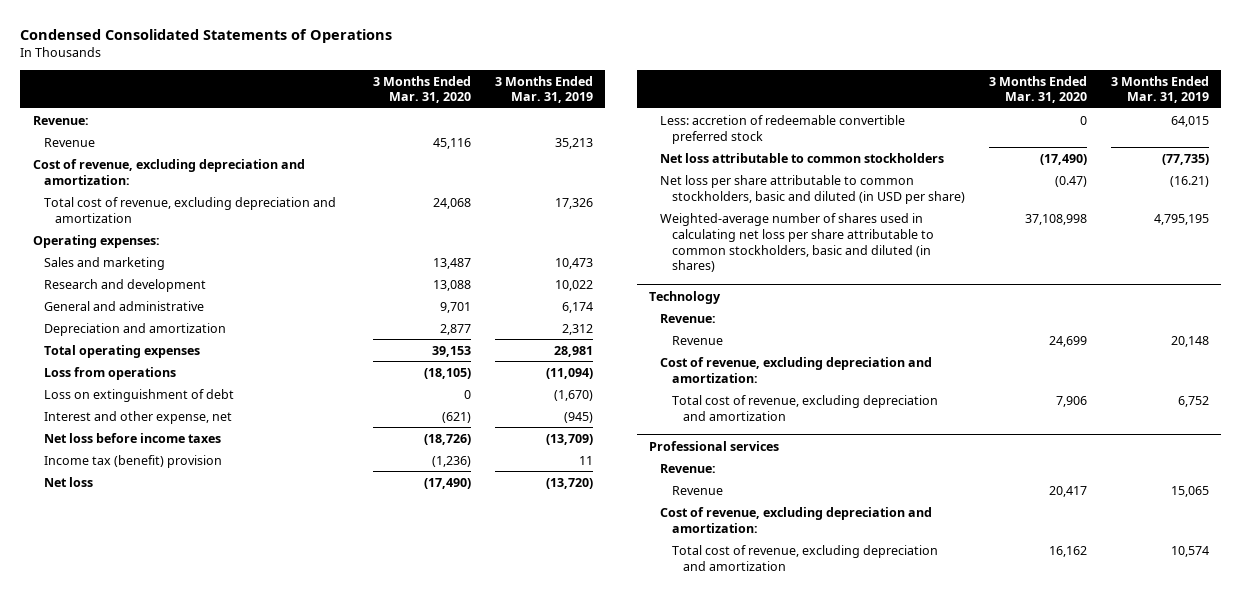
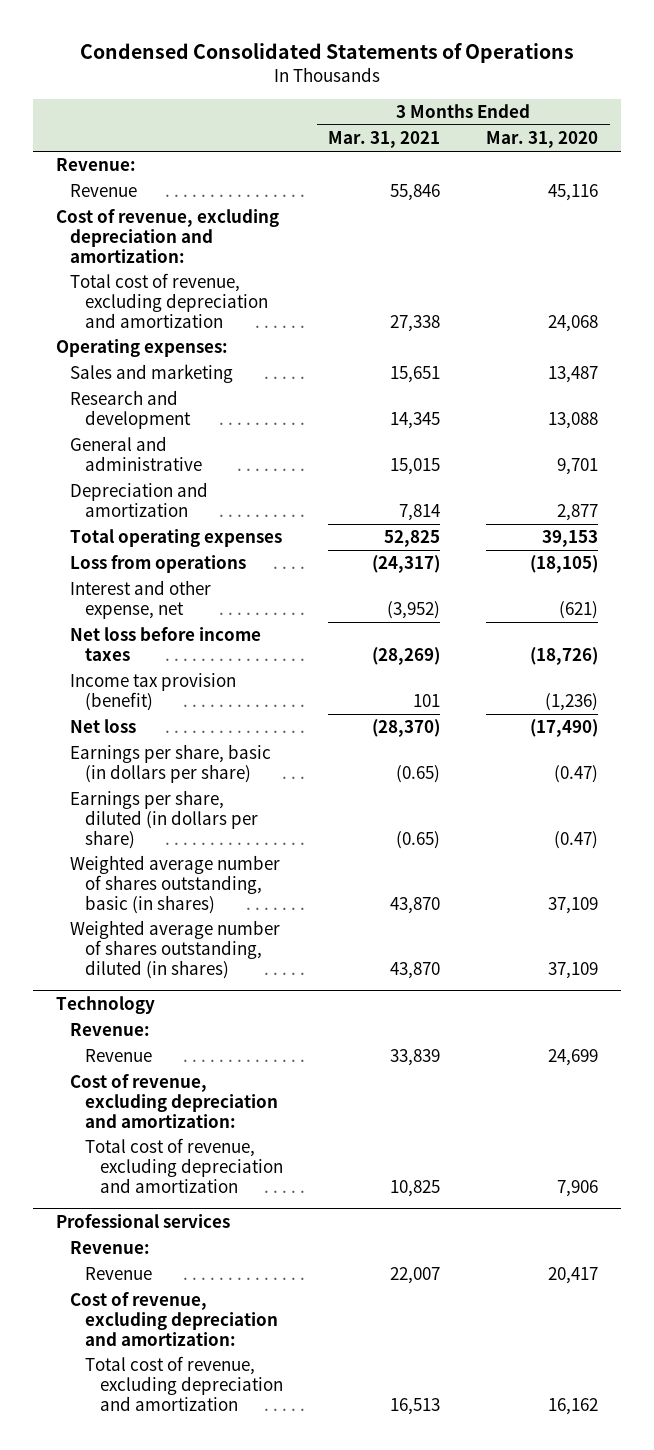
- | 3 Months Ended Mar. 31, 2020 | 3 Months Ended Mar. 31, 2019
+ | 3 Months Ended Mar. 31, 2021 | 3 Months Ended Mar. 31, 2020
- Loss on extinguishment of debt | 0 | (1,670)
- Income tax (benefit) provision | (1,236) | 11
+ Income tax provision (benefit) | 101 | (1,236)
- Less: accretion of redeemable convertible preferred stock | 0 | 64,015
- Net loss attributable to common stockholders | (17,490) | (77,735)
- Net loss per share attributable to common stockholders, basic and diluted (in USD per share) | (0.47) | (16.21)
- Weighted-average number of shares used in calculating net loss per share attributable to common stockholders, basic and diluted (in shares) | 37,108,998 | 4,795,195
+ Earnings per share, basic (in dollars per share) | (0.65) | (0.47)
+ Earnings per share, diluted (in dollars per share) | (0.65) | (0.47)
+ Weighted average number of shares outstanding, basic (in shares) | 43,870 | 37,109
+ Weighted average number of shares outstanding, diluted (in shares) | 43,870 | 37,109

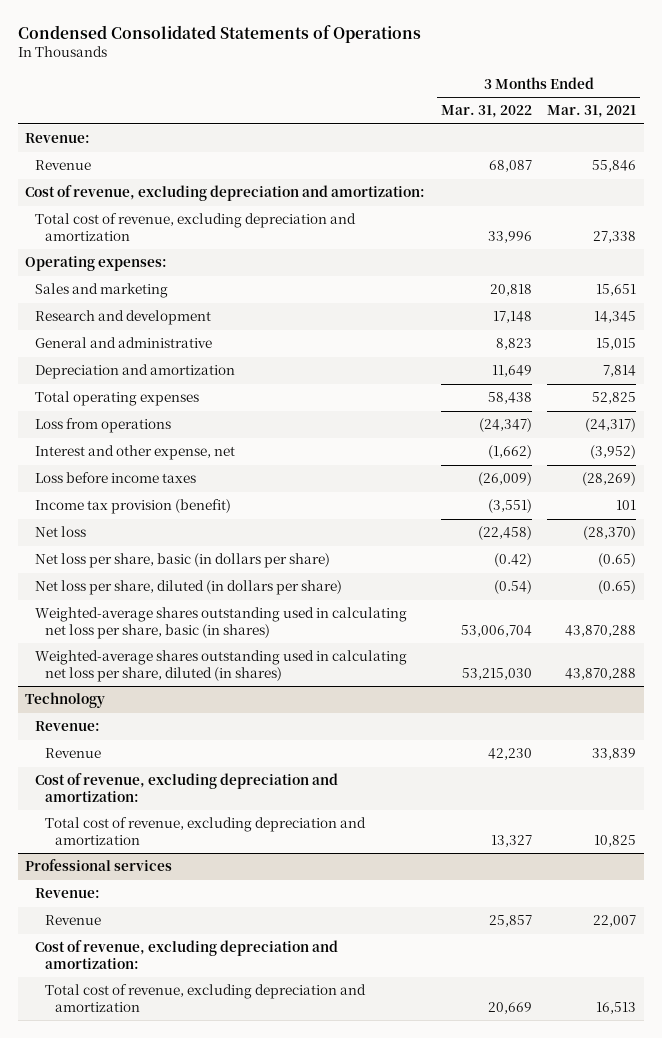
- | 3 Months Ended Mar. 31, 2021 | 3 Months Ended Mar. 31, 2020
+ | 3 Months Ended Mar. 31, 2022 | 3 Months Ended Mar. 31, 2021
- Net loss before income taxes | (28,269) | (18,726)
+ Loss before income taxes | (26,009) | (28,269)
- Earnings per share, basic (in dollars per share) | (0.65) | (0.47)
- Earnings per share, diluted (in dollars per share) | (0.65) | (0.47)
- Weighted average number of shares outstanding, basic (in shares) | 43,870 | 37,109
- Weighted average number of shares outstanding, diluted (in shares) | 43,870 | 37,109
+ Net loss per share, basic (in dollars per share) | (0.42) | (0.65)
+ Net loss per share, diluted (in dollars per share) | (0.54) | (0.65)
+ Weighted-average shares outstanding used in calculating net loss per share, basic (in shares) | 53,006,704 | 43,870,288
+ Weighted-average shares outstanding used in calculating net loss per share, diluted (in shares) | 53,215,030 | 43,870,288

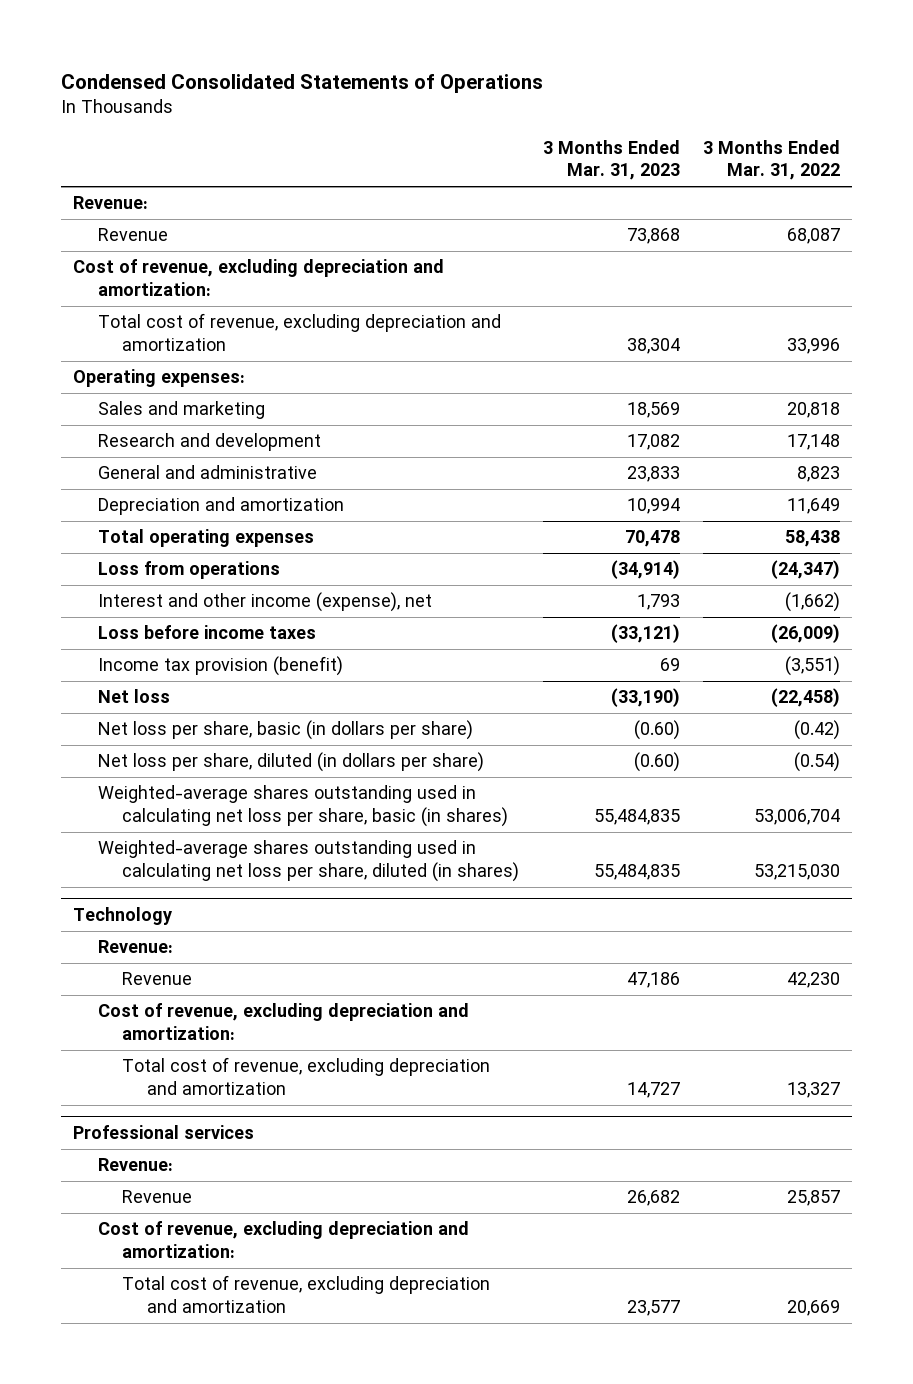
- | 3 Months Ended Mar. 31, 2022 | 3 Months Ended Mar. 31, 2021
+ | 3 Months Ended Mar. 31, 2023 | 3 Months Ended Mar. 31, 2022
- Interest and other expense, net | (1,662) | (3,952)
+ Interest and other income (expense), net | 1,793 | (1,662)

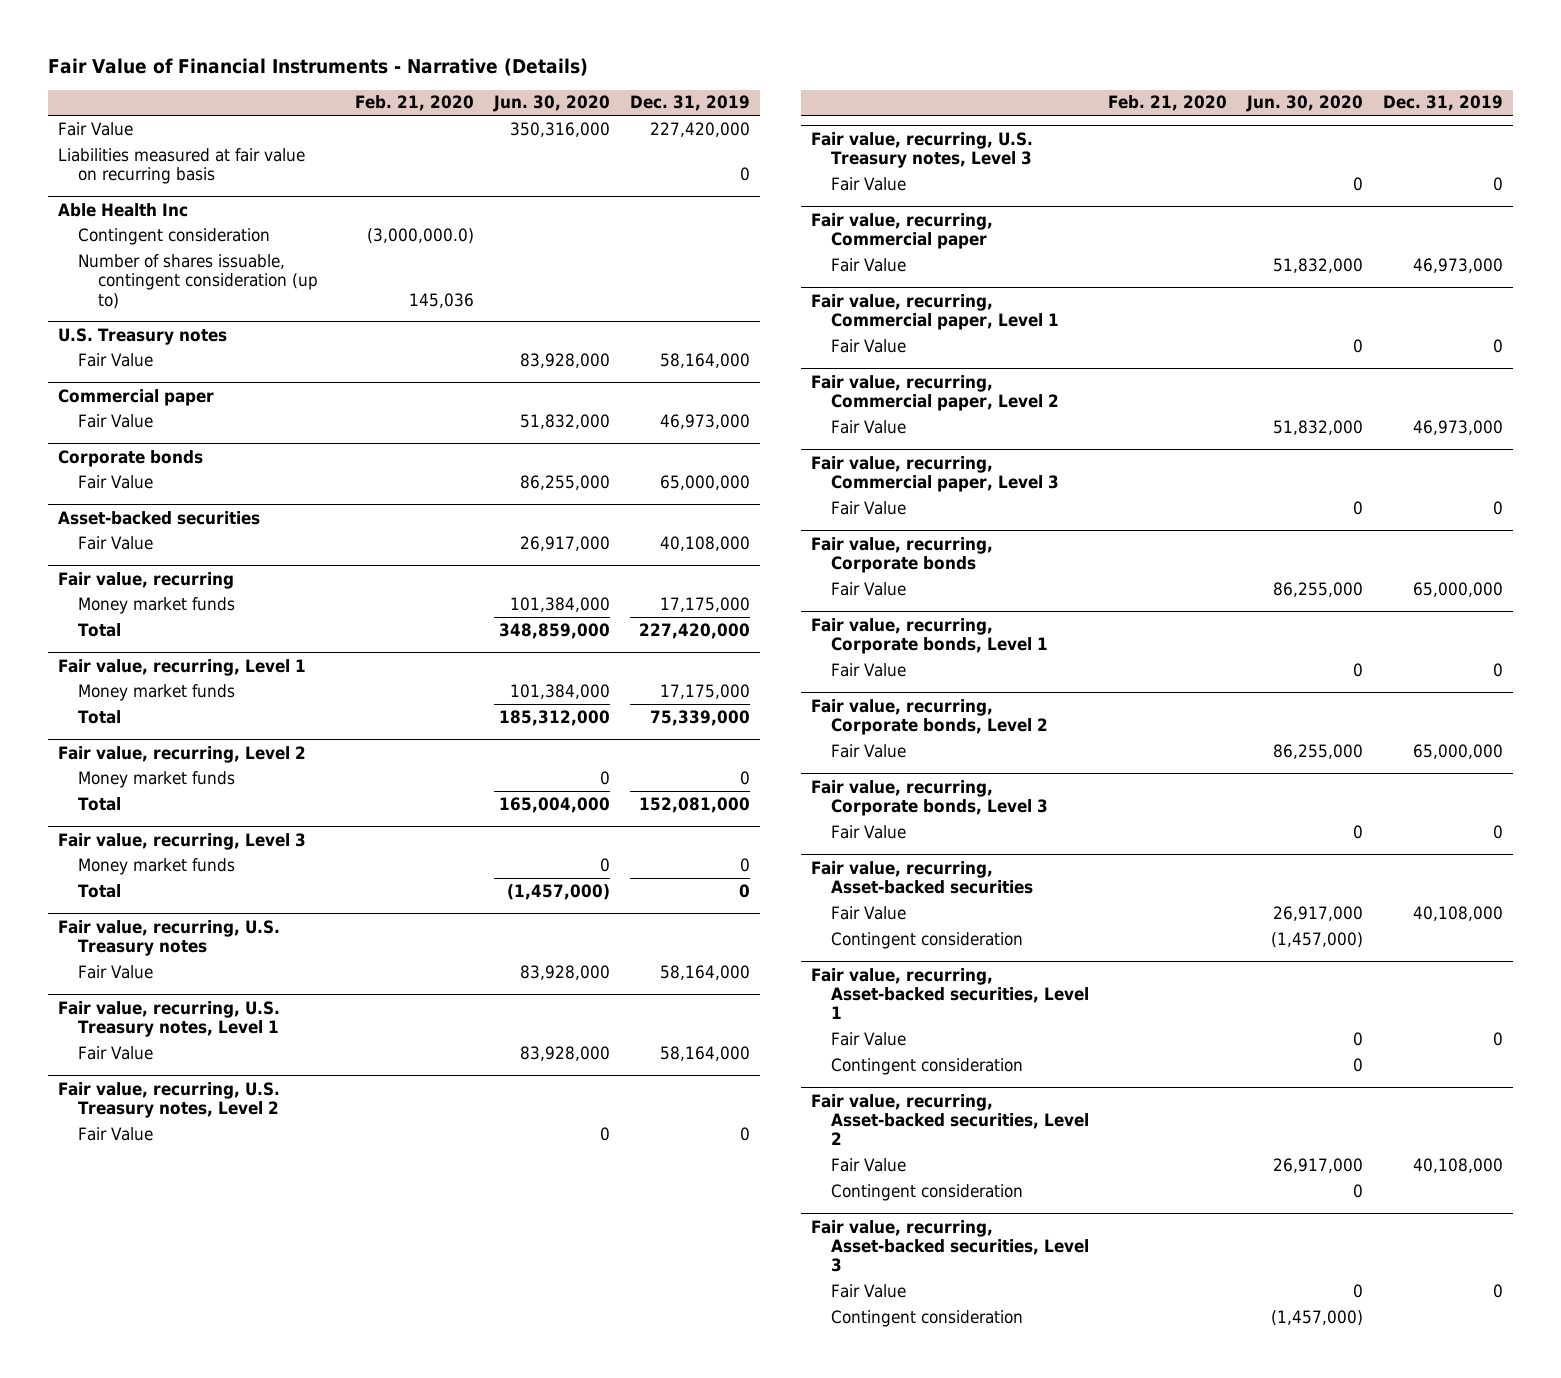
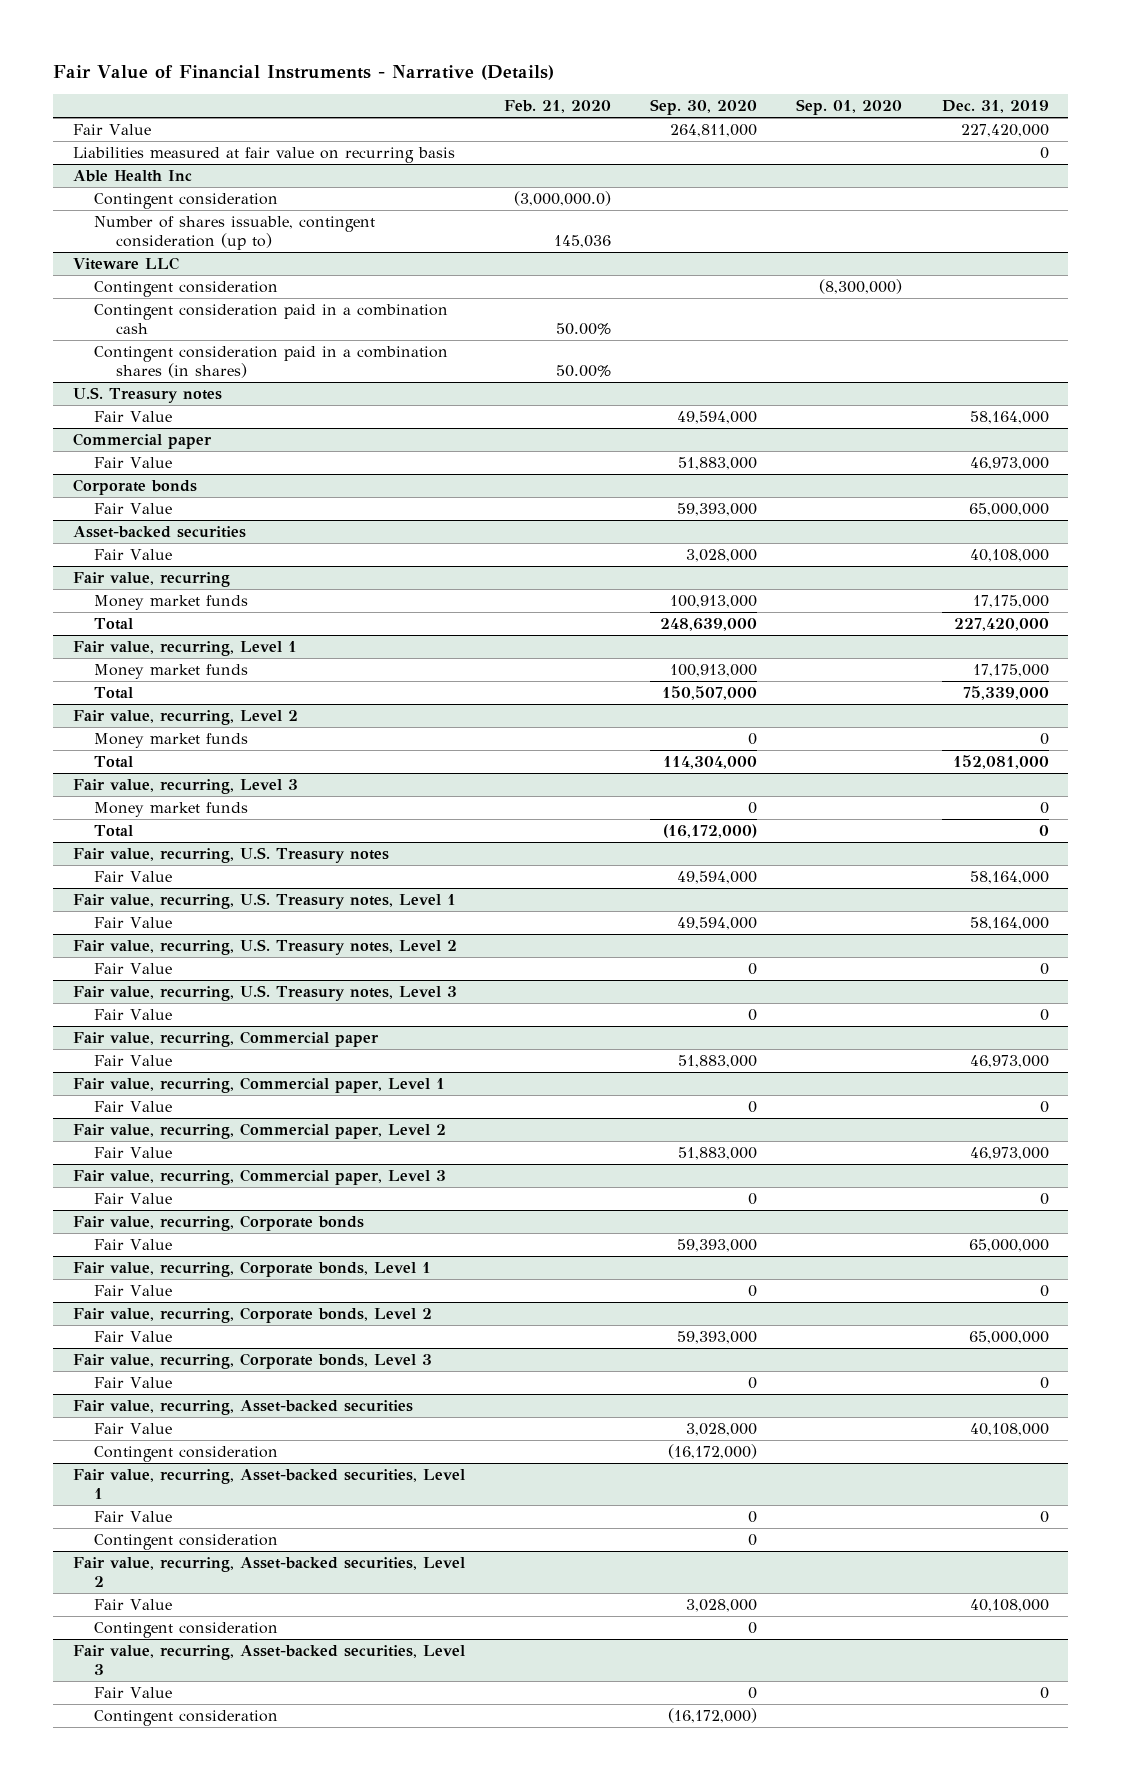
- | Feb. 21, 2020 | Jun. 30, 2020 | Dec. 31, 2019
+ | Feb. 21, 2020 | Sep. 30, 2020 | Sep. 01, 2020 | Dec. 31, 2019
+ Viteware LLC
+ Contingent consideration | | | (8,300,000) |
+ Contingent consideration paid in a combination cash | 50.00% | | |
+ Contingent consideration paid in a combination shares (in shares) | 50.00% | | |

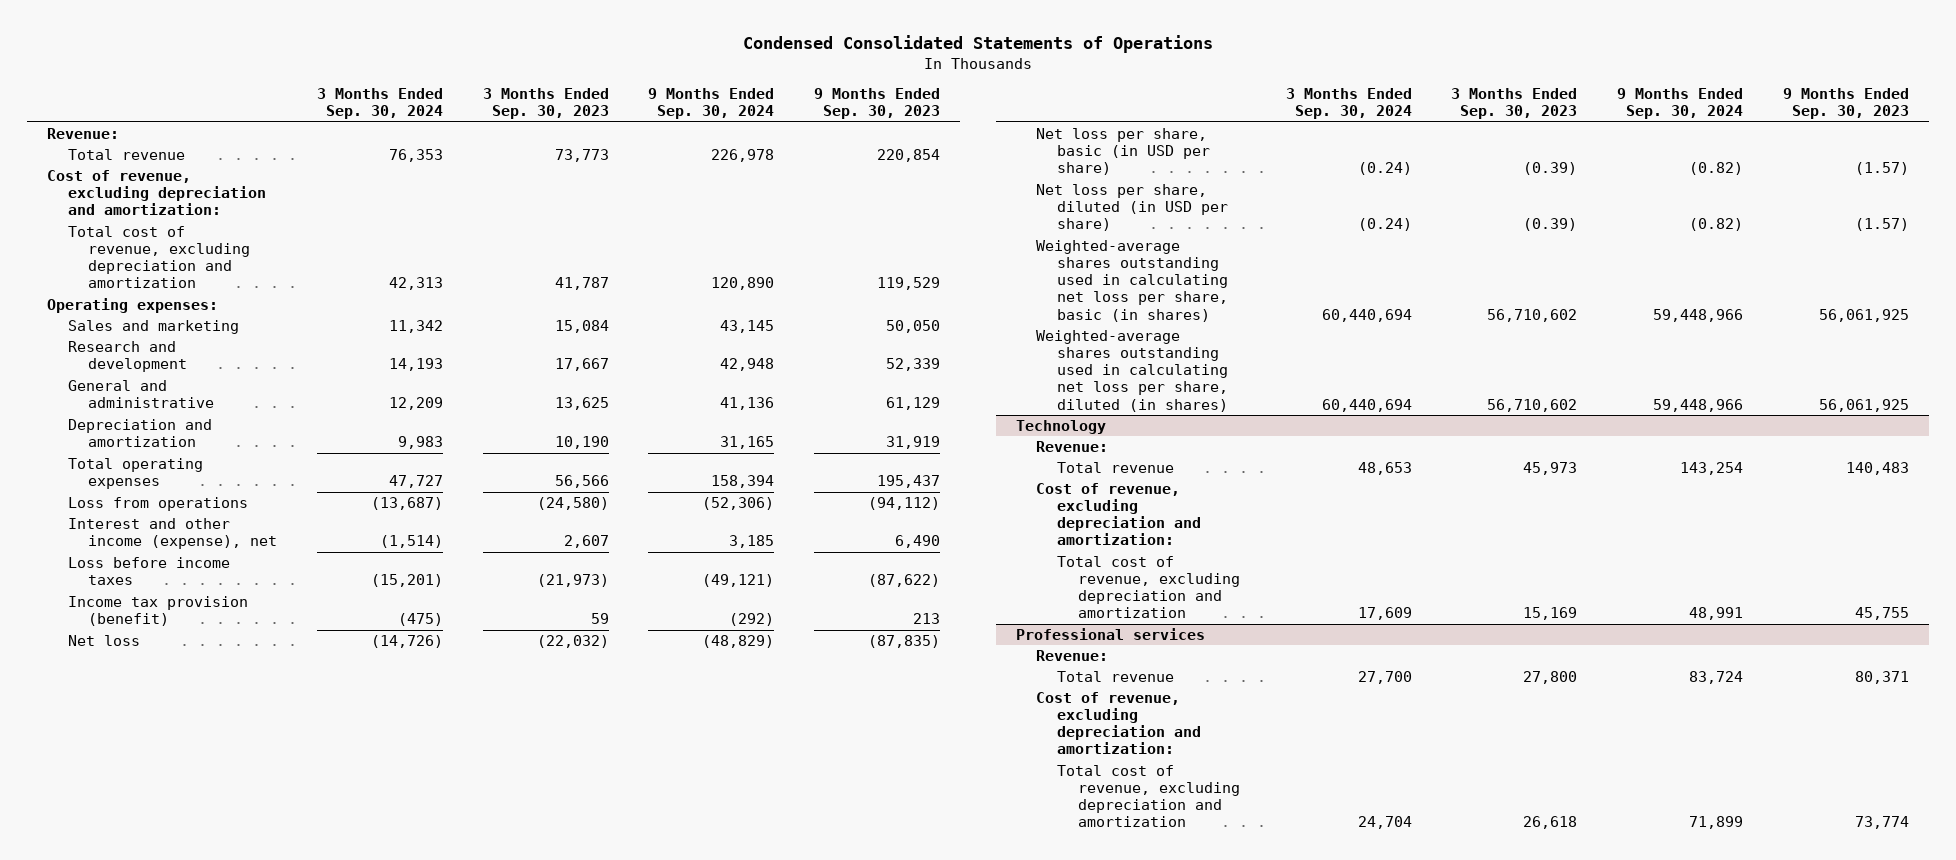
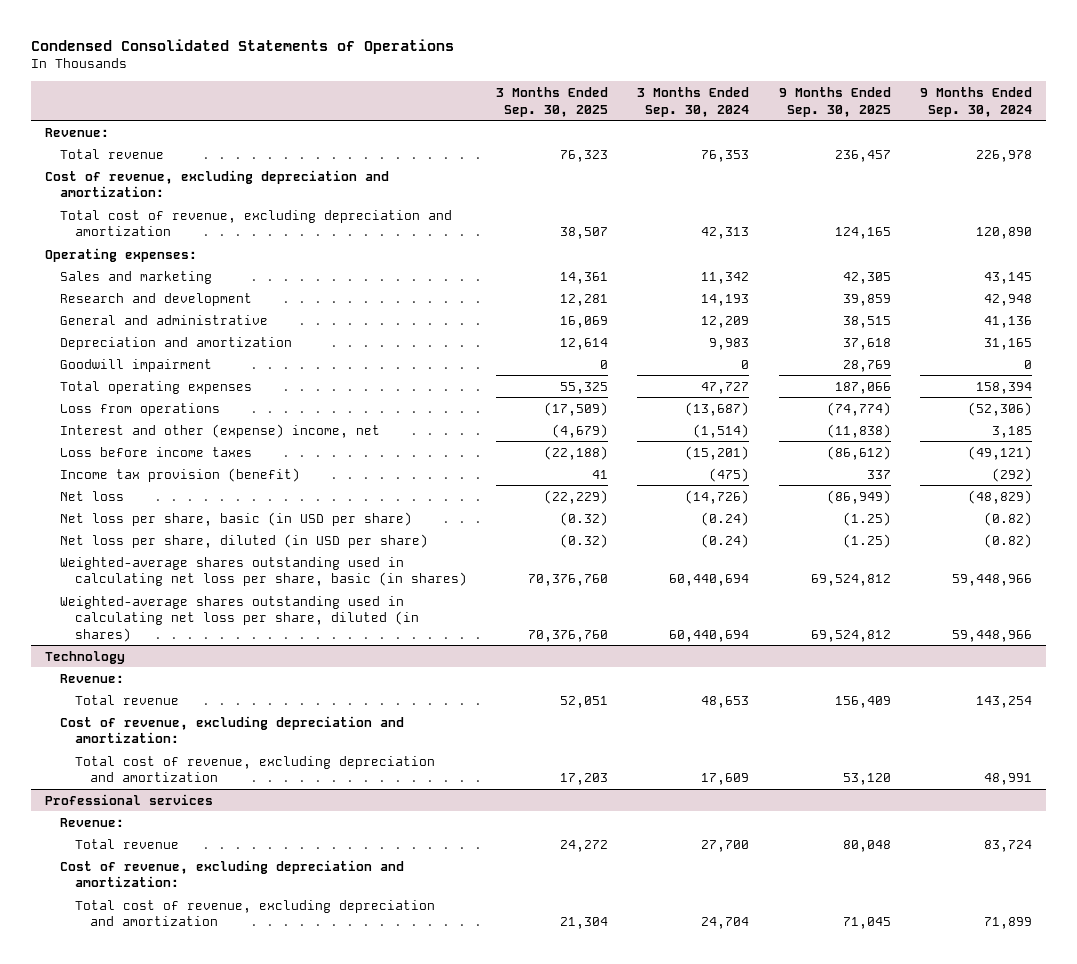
- | 3 Months Ended Sep. 30, 2024 | 3 Months Ended Sep. 30, 2023 | 9 Months Ended Sep. 30, 2024 | 9 Months Ended Sep. 30, 2023
+ | 3 Months Ended Sep. 30, 2025 | 3 Months Ended Sep. 30, 2024 | 9 Months Ended Sep. 30, 2025 | 9 Months Ended Sep. 30, 2024
+ Goodwill impairment | 0 | 0 | 28,769 | 0
- Interest and other income (expense), net | (1,514) | 2,607 | 3,185 | 6,490
+ Interest and other (expense) income, net | (4,679) | (1,514) | (11,838) | 3,185

